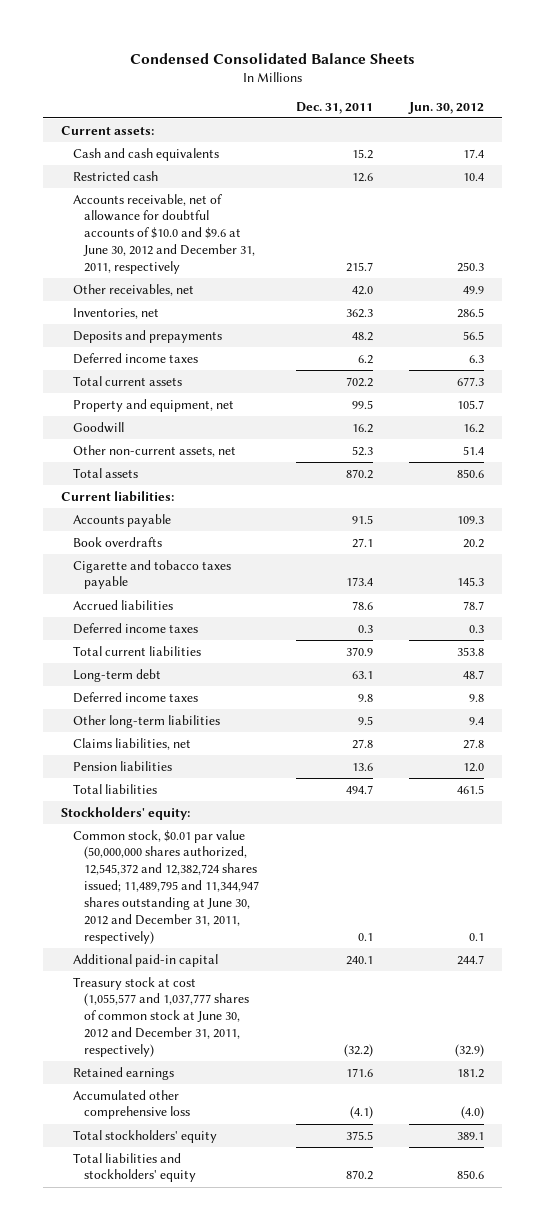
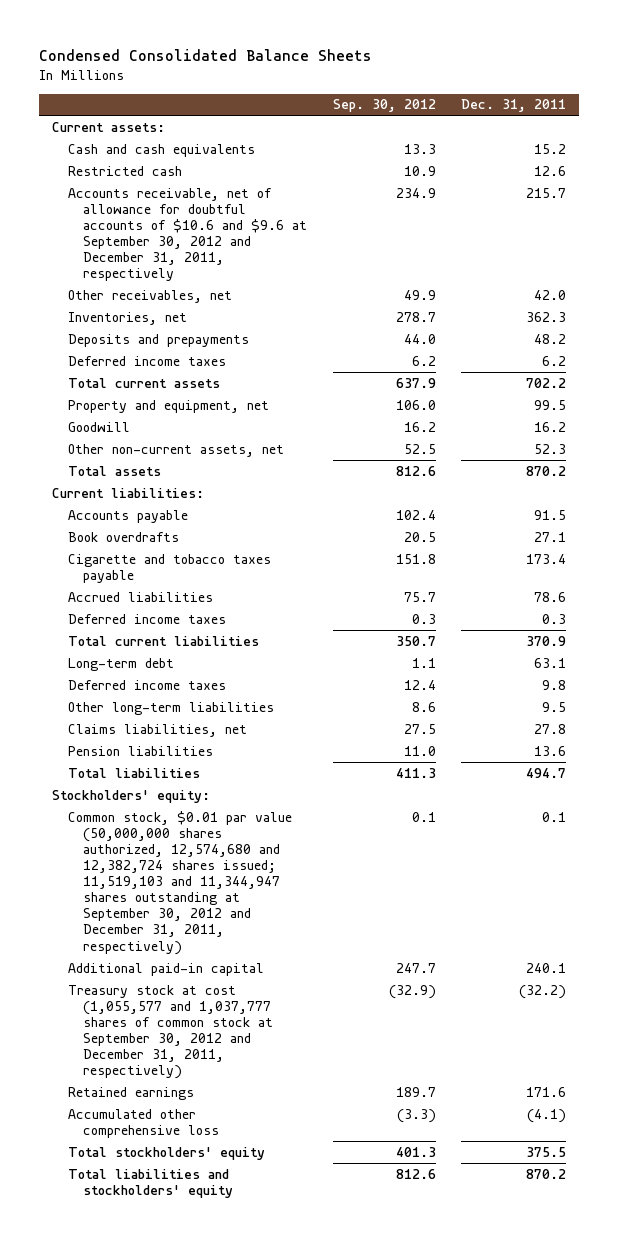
- | Dec. 31, 2011 | Jun. 30, 2012
+ | Sep. 30, 2012 | Dec. 31, 2011
- Accounts receivable, net of allowance for doubtful accounts of $10.0 and $9.6 at June 30, 2012 and December 31, 2011, respectively | 215.7 | 250.3
+ Accounts receivable, net of allowance for doubtful accounts of $10.6 and $9.6 at September 30, 2012 and December 31, 2011, respectively | 234.9 | 215.7
- Common stock, $0.01 par value (50,000,000 shares authorized, 12,545,372 and 12,382,724 shares issued; 11,489,795 and 11,344,947 shares outstanding at June 30, 2012 and December 31, 2011, respectively) | 0.1 | 0.1
+ Common stock, $0.01 par value (50,000,000 shares authorized, 12,574,680 and 12,382,724 shares issued; 11,519,103 and 11,344,947 shares outstanding at September 30, 2012 and December 31, 2011, respectively) | 0.1 | 0.1
- Treasury stock at cost (1,055,577 and 1,037,777 shares of common stock at June 30, 2012 and December 31, 2011, respectively) | (32.2) | (32.9)
+ Treasury stock at cost (1,055,577 and 1,037,777 shares of common stock at September 30, 2012 and December 31, 2011, respectively) | (32.9) | (32.2)

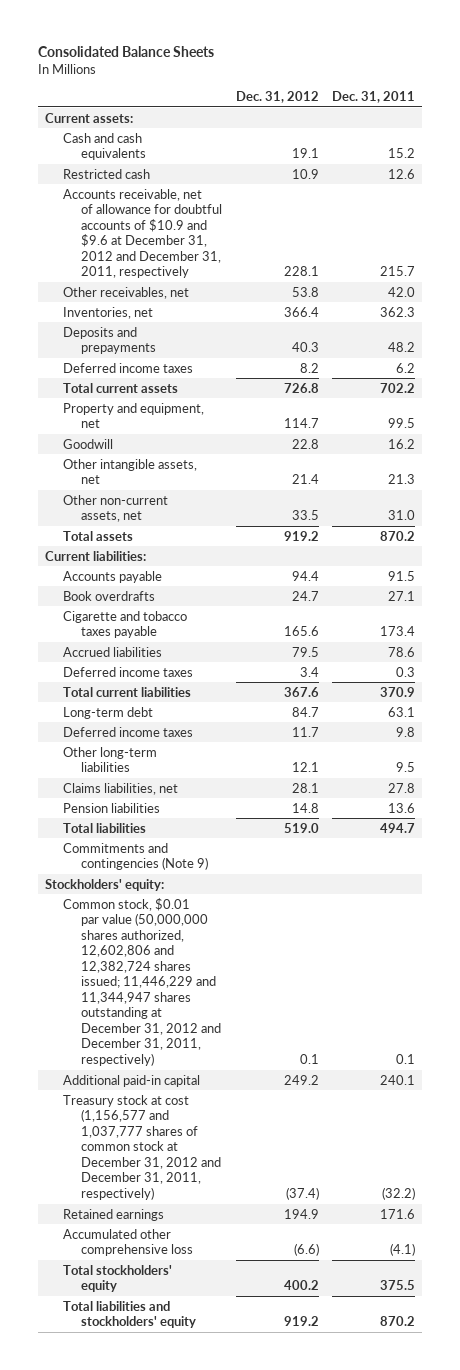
- Condensed Consolidated Balance Sheets
+ Consolidated Balance Sheets
- | Sep. 30, 2012 | Dec. 31, 2011
+ | Dec. 31, 2012 | Dec. 31, 2011
- Accounts receivable, net of allowance for doubtful accounts of $10.6 and $9.6 at September 30, 2012 and December 31, 2011, respectively | 234.9 | 215.7
+ Accounts receivable, net of allowance for doubtful accounts of $10.9 and $9.6 at December 31, 2012 and December 31, 2011, respectively | 228.1 | 215.7
- Other non-current assets, net | 52.5 | 52.3
+ Other intangible assets, net | 21.4 | 21.3
+ Other non-current assets, net | 33.5 | 31.0
+ Commitments and contingencies (Note 9)
- Common stock, $0.01 par value (50,000,000 shares authorized, 12,574,680 and 12,382,724 shares issued; 11,519,103 and 11,344,947 shares outstanding at September 30, 2012 and December 31, 2011, respectively) | 0.1 | 0.1
+ Common stock, $0.01 par value (50,000,000 shares authorized, 12,602,806 and 12,382,724 shares issued; 11,446,229 and 11,344,947 shares outstanding at December 31, 2012 and December 31, 2011, respectively) | 0.1 | 0.1
- Treasury stock at cost (1,055,577 and 1,037,777 shares of common stock at September 30, 2012 and December 31, 2011, respectively) | (32.9) | (32.2)
+ Treasury stock at cost (1,156,577 and 1,037,777 shares of common stock at December 31, 2012 and December 31, 2011, respectively) | (37.4) | (32.2)

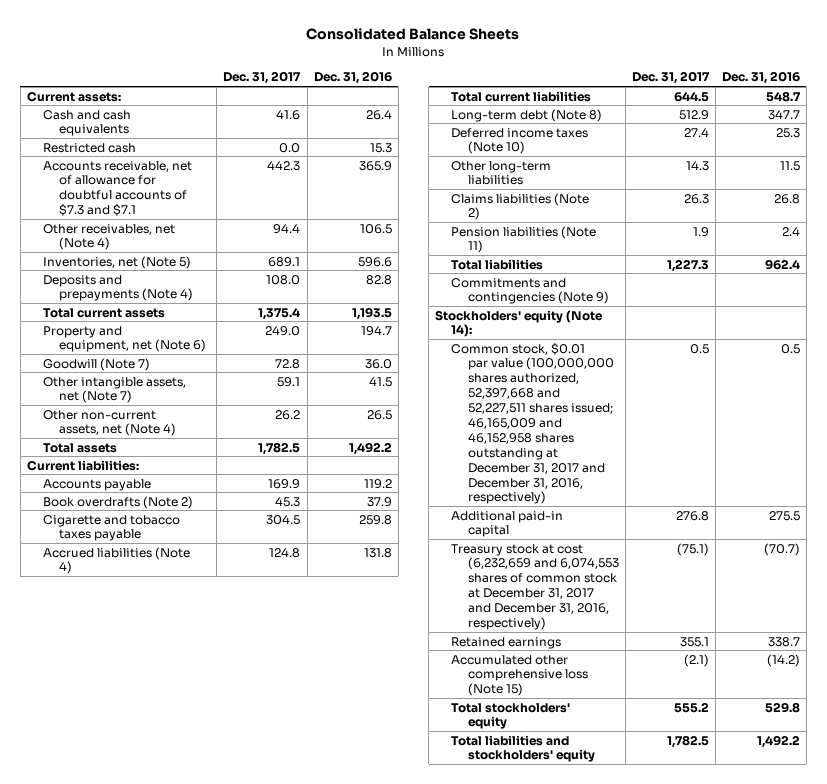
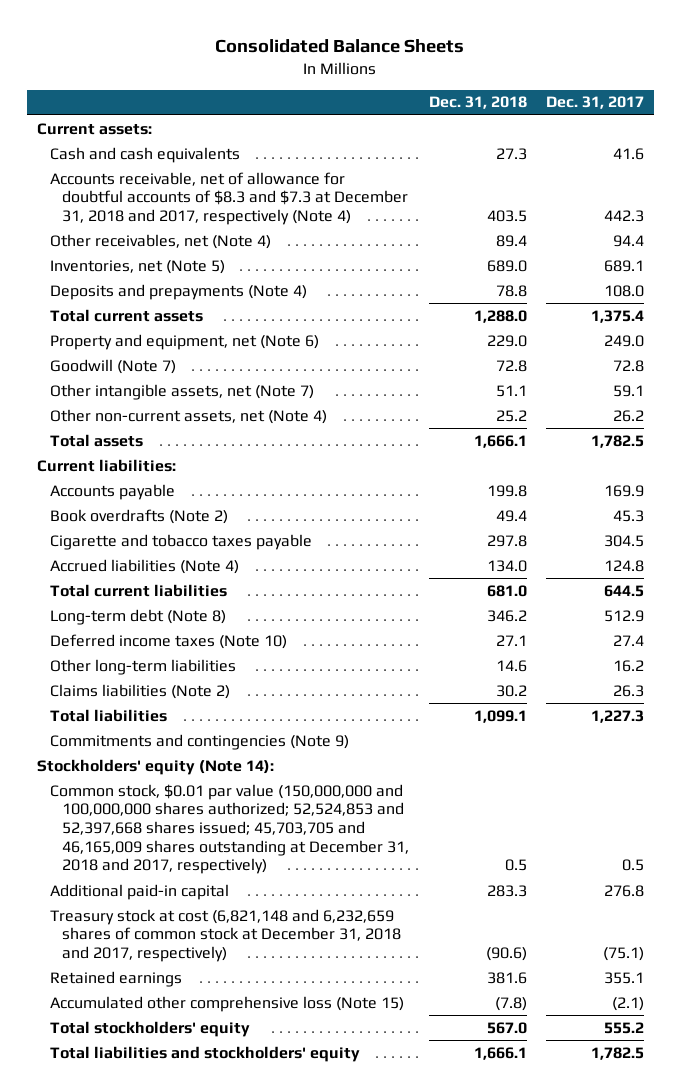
- | Dec. 31, 2017 | Dec. 31, 2016
+ | Dec. 31, 2018 | Dec. 31, 2017
- Restricted cash | 0.0 | 15.3
- Accounts receivable, net of allowance for doubtful accounts of $7.3 and $7.1 | 442.3 | 365.9
+ Accounts receivable, net of allowance for doubtful accounts of $8.3 and $7.3 at December 31, 2018 and 2017, respectively (Note 4) | 403.5 | 442.3
- Other long-term liabilities | 14.3 | 11.5
+ Other long-term liabilities | 14.6 | 16.2
- Pension liabilities (Note 11) | 1.9 | 2.4
- Common stock, $0.01 par value (100,000,000 shares authorized, 52,397,668 and 52,227,511 shares issued; 46,165,009 and 46,152,958 shares outstanding at December 31, 2017 and December 31, 2016, respectively) | 0.5 | 0.5
+ Common stock, $0.01 par value (150,000,000 and 100,000,000 shares authorized; 52,524,853 and 52,397,668 shares issued; 45,703,705 and 46,165,009 shares outstanding at December 31, 2018 and 2017, respectively) | 0.5 | 0.5
- Treasury stock at cost (6,232,659 and 6,074,553 shares of common stock at December 31, 2017 and December 31, 2016, respectively) | (75.1) | (70.7)
+ Treasury stock at cost (6,821,148 and 6,232,659 shares of common stock at December 31, 2018 and 2017, respectively) | (90.6) | (75.1)

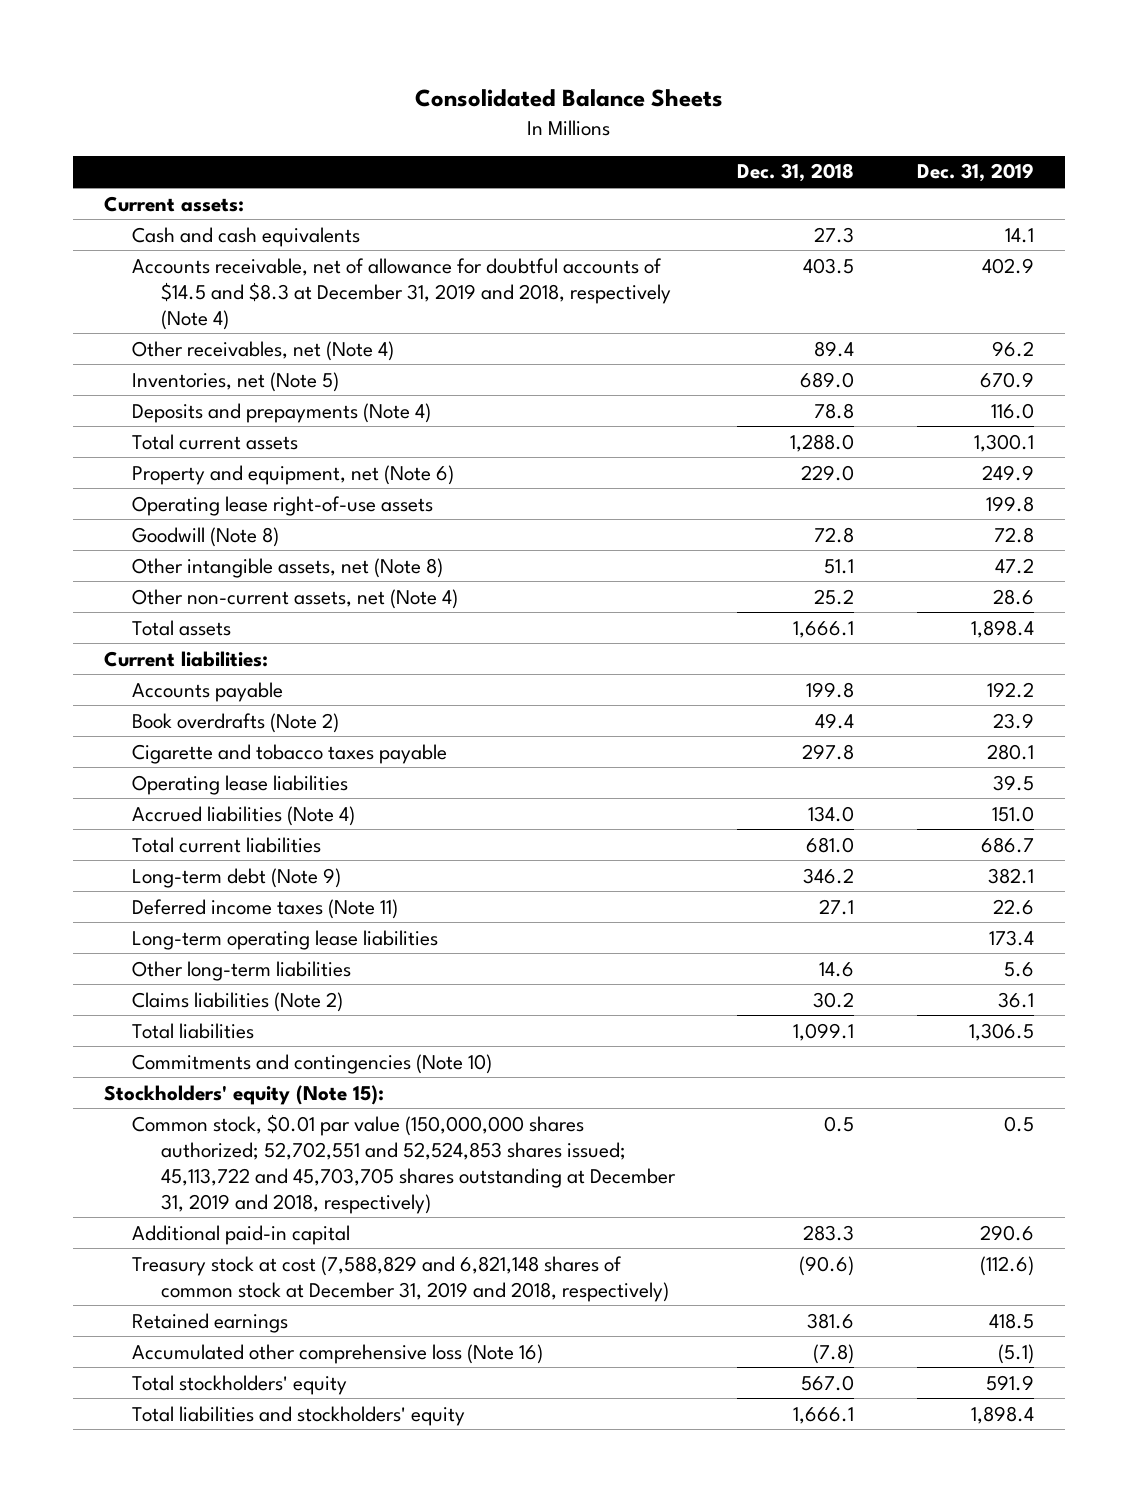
- | Dec. 31, 2018 | Dec. 31, 2017
+ | Dec. 31, 2018 | Dec. 31, 2019
- Accounts receivable, net of allowance for doubtful accounts of $8.3 and $7.3 at December 31, 2018 and 2017, respectively (Note 4) | 403.5 | 442.3
+ Accounts receivable, net of allowance for doubtful accounts of $14.5 and $8.3 at December 31, 2019 and 2018, respectively (Note 4) | 403.5 | 402.9
- Goodwill (Note 7) | 72.8 | 72.8
- Other intangible assets, net (Note 7) | 51.1 | 59.1
+ Operating lease right-of-use assets | | 199.8
+ Goodwill (Note 8) | 72.8 | 72.8
+ Other intangible assets, net (Note 8) | 51.1 | 47.2
+ Operating lease liabilities | | 39.5
- Long-term debt (Note 8) | 346.2 | 512.9
- Deferred income taxes (Note 10) | 27.1 | 27.4
+ Long-term debt (Note 9) | 346.2 | 382.1
+ Deferred income taxes (Note 11) | 27.1 | 22.6
+ Long-term operating lease liabilities | | 173.4
- Commitments and contingencies (Note 9)
- Stockholders' equity (Note 14):
- Common stock, $0.01 par value (150,000,000 and 100,000,000 shares authorized; 52,524,853 and 52,397,668 shares issued; 45,703,705 and 46,165,009 shares outstanding at December 31, 2018 and 2017, respectively) | 0.5 | 0.5
+ Commitments and contingencies (Note 10)
+ Stockholders' equity (Note 15):
+ Common stock, $0.01 par value (150,000,000 shares authorized; 52,702,551 and 52,524,853 shares issued; 45,113,722 and 45,703,705 shares outstanding at December 31, 2019 and 2018, respectively) | 0.5 | 0.5
- Treasury stock at cost (6,821,148 and 6,232,659 shares of common stock at December 31, 2018 and 2017, respectively) | (90.6) | (75.1)
+ Treasury stock at cost (7,588,829 and 6,821,148 shares of common stock at December 31, 2019 and 2018, respectively) | (90.6) | (112.6)
- Accumulated other comprehensive loss (Note 15) | (7.8) | (2.1)
+ Accumulated other comprehensive loss (Note 16) | (7.8) | (5.1)

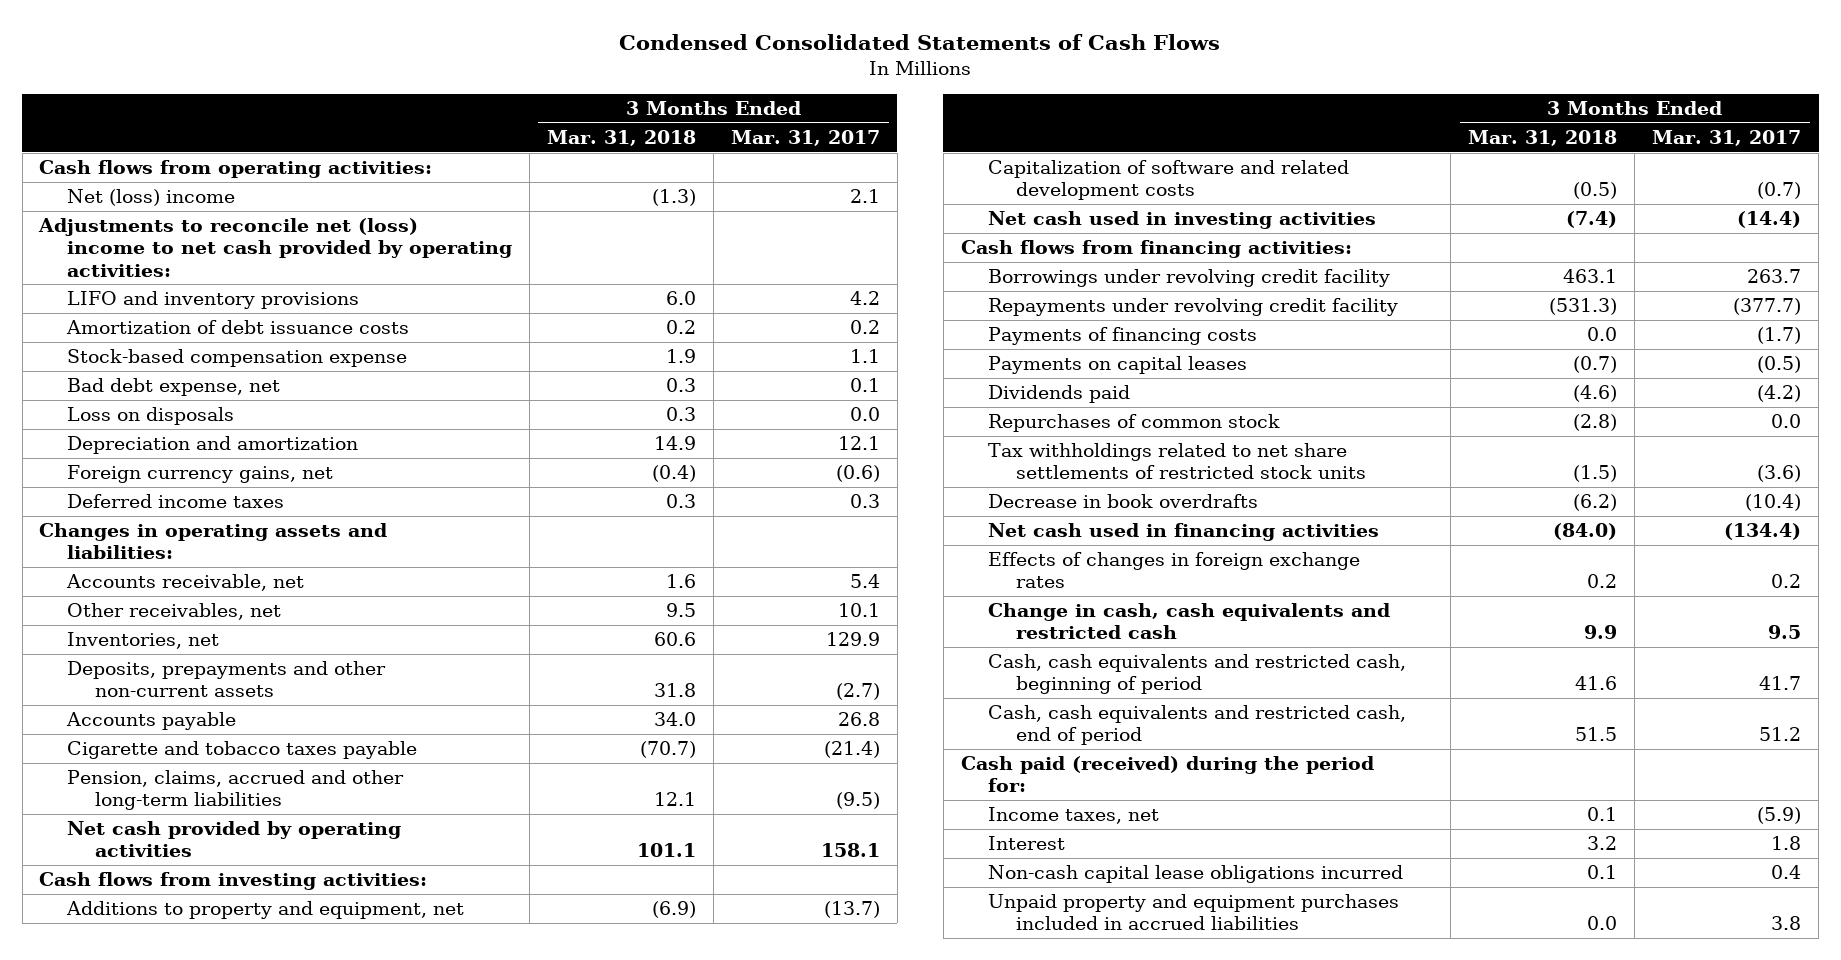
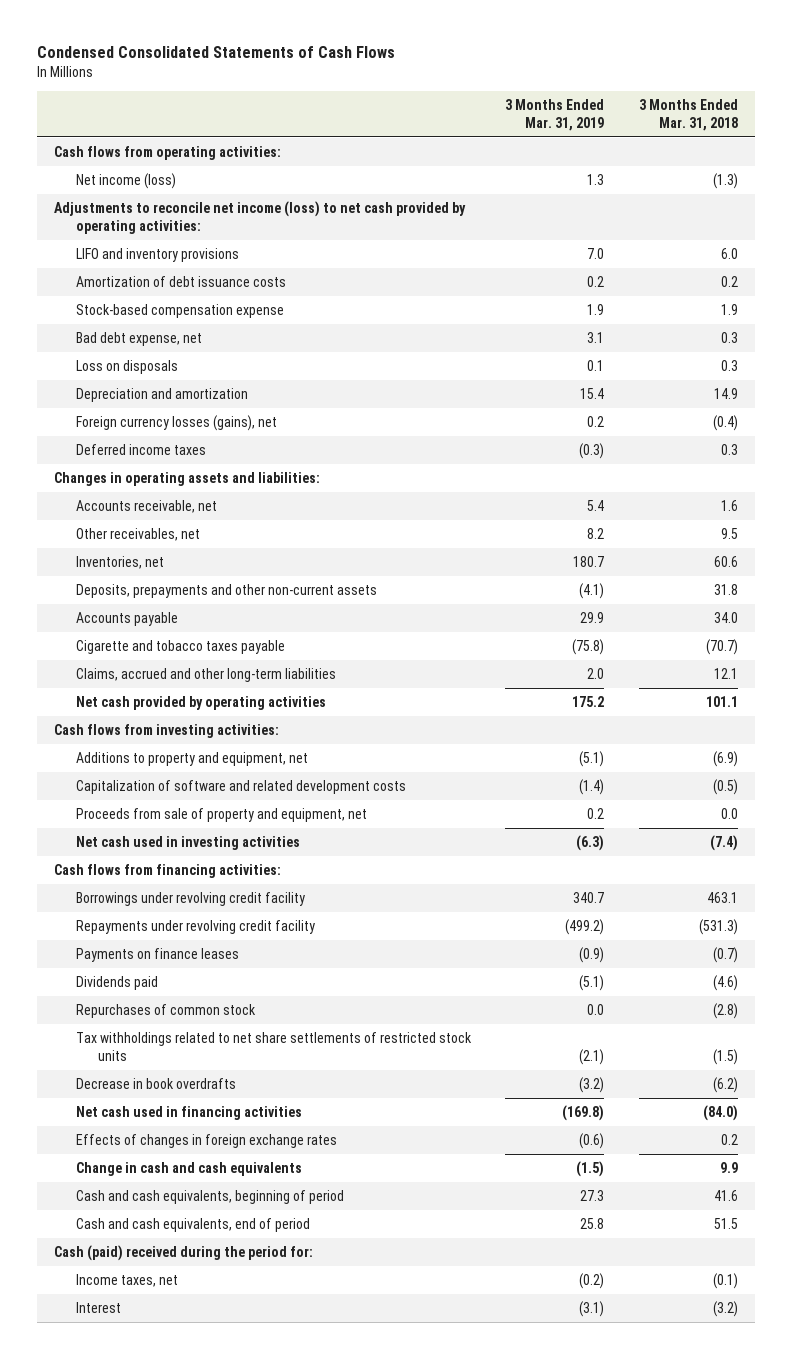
- | 3 Months Ended Mar. 31, 2018 | 3 Months Ended Mar. 31, 2017
+ | 3 Months Ended Mar. 31, 2019 | 3 Months Ended Mar. 31, 2018
- Net (loss) income | (1.3) | 2.1
- Adjustments to reconcile net (loss) income to net cash provided by operating activities:
+ Net income (loss) | 1.3 | (1.3)
+ Adjustments to reconcile net income (loss) to net cash provided by operating activities:
- Foreign currency gains, net | (0.4) | (0.6)
+ Foreign currency losses (gains), net | 0.2 | (0.4)
- Pension, claims, accrued and other long-term liabilities | 12.1 | (9.5)
+ Claims, accrued and other long-term liabilities | 2.0 | 12.1
+ Proceeds from sale of property and equipment, net | 0.2 | 0.0
- Payments of financing costs | 0.0 | (1.7)
- Payments on capital leases | (0.7) | (0.5)
+ Payments on finance leases | (0.9) | (0.7)
- Change in cash, cash equivalents and restricted cash | 9.9 | 9.5
- Cash, cash equivalents and restricted cash, beginning of period | 41.6 | 41.7
- Cash, cash equivalents and restricted cash, end of period | 51.5 | 51.2
- Cash paid (received) during the period for:
- Income taxes, net | 0.1 | (5.9)
- Interest | 3.2 | 1.8
- Non-cash capital lease obligations incurred | 0.1 | 0.4
- Unpaid property and equipment purchases included in accrued liabilities | 0.0 | 3.8
+ Change in cash and cash equivalents | (1.5) | 9.9
+ Cash and cash equivalents, beginning of period | 27.3 | 41.6
+ Cash and cash equivalents, end of period | 25.8 | 51.5
+ Cash (paid) received during the period for:
+ Income taxes, net | (0.2) | (0.1)
+ Interest | (3.1) | (3.2)

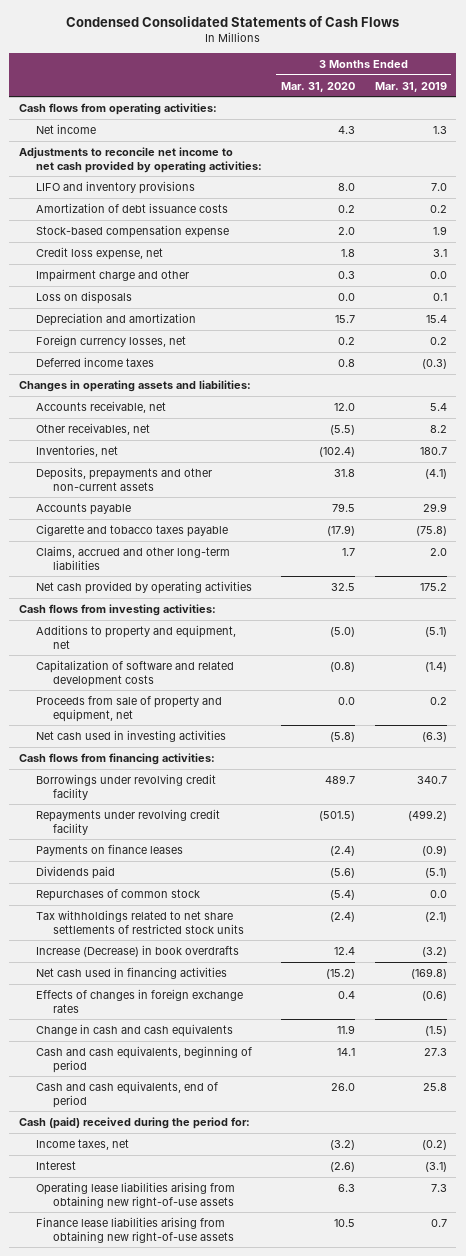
- | 3 Months Ended Mar. 31, 2019 | 3 Months Ended Mar. 31, 2018
+ | 3 Months Ended Mar. 31, 2020 | 3 Months Ended Mar. 31, 2019
- Net income (loss) | 1.3 | (1.3)
- Adjustments to reconcile net income (loss) to net cash provided by operating activities:
+ Net income | 4.3 | 1.3
+ Adjustments to reconcile net income to net cash provided by operating activities:
- Bad debt expense, net | 3.1 | 0.3
+ Credit loss expense, net | 1.8 | 3.1
+ Impairment charge and other | 0.3 | 0.0
- Foreign currency losses (gains), net | 0.2 | (0.4)
+ Foreign currency losses, net | 0.2 | 0.2
- Decrease in book overdrafts | (3.2) | (6.2)
+ Increase (Decrease) in book overdrafts | 12.4 | (3.2)
+ Operating lease liabilities arising from obtaining new right-of-use assets | 6.3 | 7.3
+ Finance lease liabilities arising from obtaining new right-of-use assets | 10.5 | 0.7

